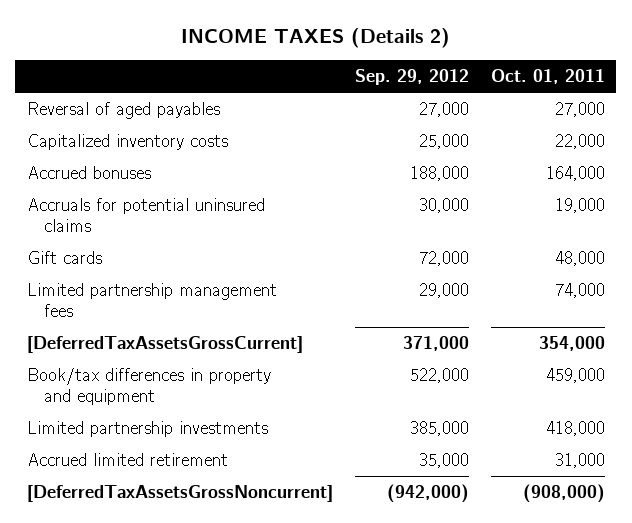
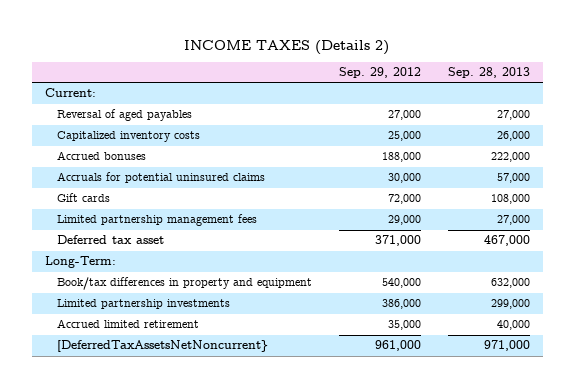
- | Sep. 29, 2012 | Oct. 01, 2011
+ | Sep. 29, 2012 | Sep. 28, 2013
+ Current:
- [DeferredTaxAssetsGrossCurrent] | 371,000 | 354,000
- Book/tax differences in property and equipment | 522,000 | 459,000
- Limited partnership investments | 385,000 | 418,000
+ Deferred tax asset | 371,000 | 467,000
+ Long-Term:
+ Book/tax differences in property and equipment | 540,000 | 632,000
+ Limited partnership investments | 386,000 | 299,000
- [DeferredTaxAssetsGrossNoncurrent] | (942,000) | (908,000)
+ [DeferredTaxAssetsNetNoncurrent} | 961,000 | 971,000

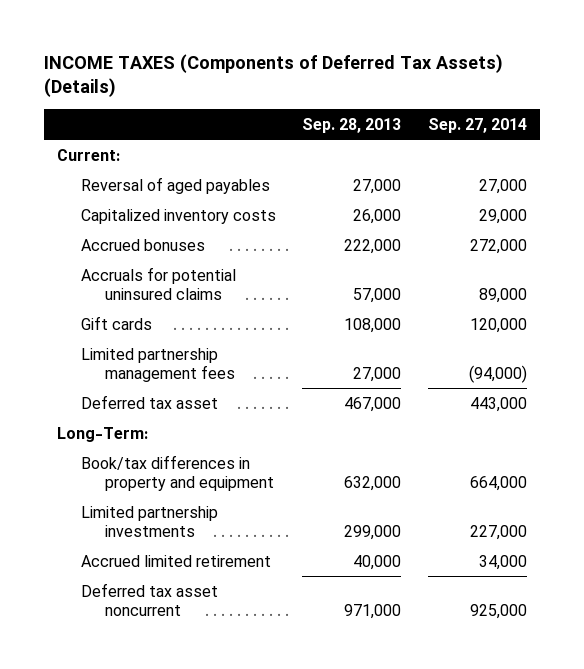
- INCOME TAXES (Details 2)
+ INCOME TAXES (Components of Deferred Tax Assets) (Details)
- | Sep. 29, 2012 | Sep. 28, 2013
+ | Sep. 28, 2013 | Sep. 27, 2014
- [DeferredTaxAssetsNetNoncurrent} | 961,000 | 971,000
+ Deferred tax asset noncurrent | 971,000 | 925,000

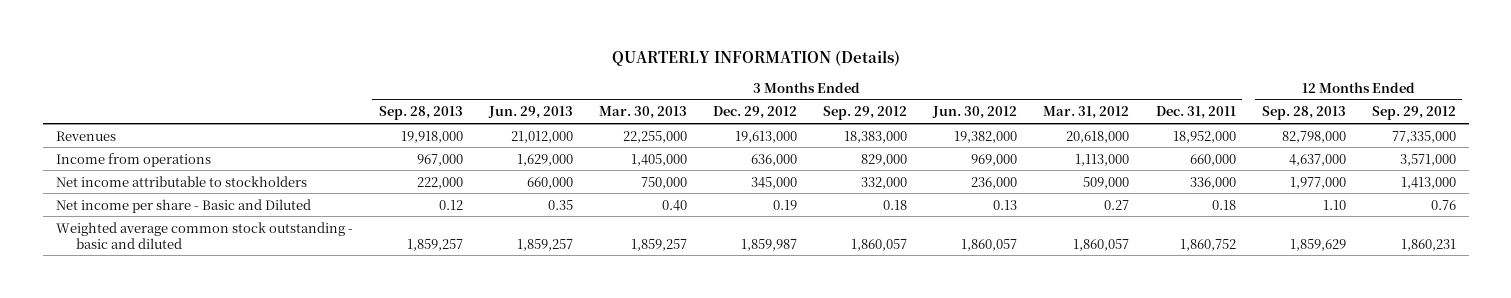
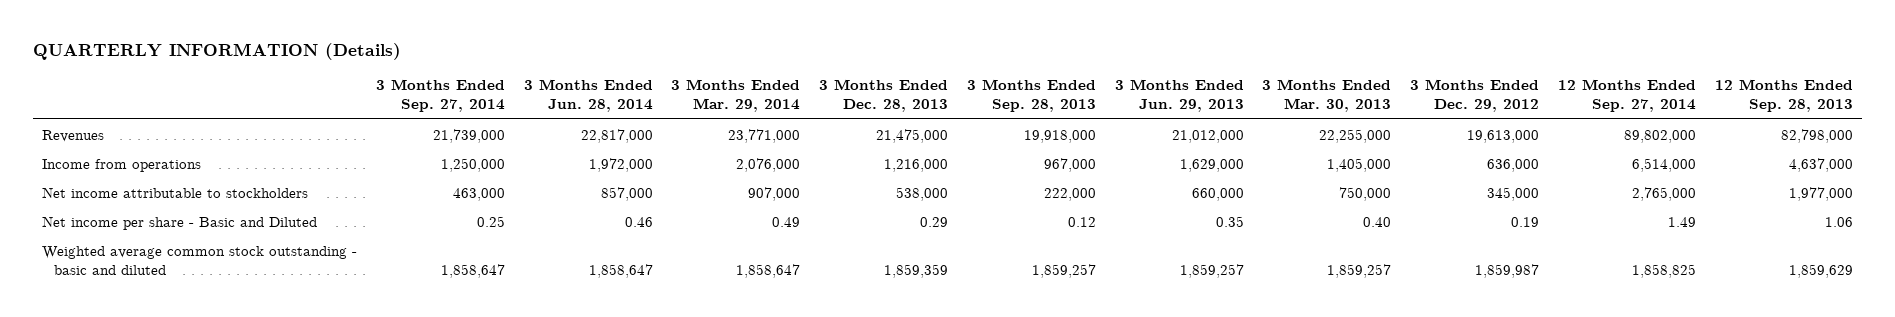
- | 3 Months Ended Sep. 28, 2013 | 3 Months Ended Jun. 29, 2013 | 3 Months Ended Mar. 30, 2013 | 3 Months Ended Dec. 29, 2012 | 3 Months Ended Sep. 29, 2012 | 3 Months Ended Jun. 30, 2012 | 3 Months Ended Mar. 31, 2012 | 3 Months Ended Dec. 31, 2011 | 12 Months Ended Sep. 28, 2013 | 12 Months Ended Sep. 29, 2012
+ | 3 Months Ended Sep. 27, 2014 | 3 Months Ended Jun. 28, 2014 | 3 Months Ended Mar. 29, 2014 | 3 Months Ended Dec. 28, 2013 | 3 Months Ended Sep. 28, 2013 | 3 Months Ended Jun. 29, 2013 | 3 Months Ended Mar. 30, 2013 | 3 Months Ended Dec. 29, 2012 | 12 Months Ended Sep. 27, 2014 | 12 Months Ended Sep. 28, 2013
- Net income per share - Basic and Diluted | 0.12 | 0.35 | 0.40 | 0.19 | 0.18 | 0.13 | 0.27 | 0.18 | 1.10 | 0.76
+ Net income per share - Basic and Diluted | 0.25 | 0.46 | 0.49 | 0.29 | 0.12 | 0.35 | 0.40 | 0.19 | 1.49 | 1.06

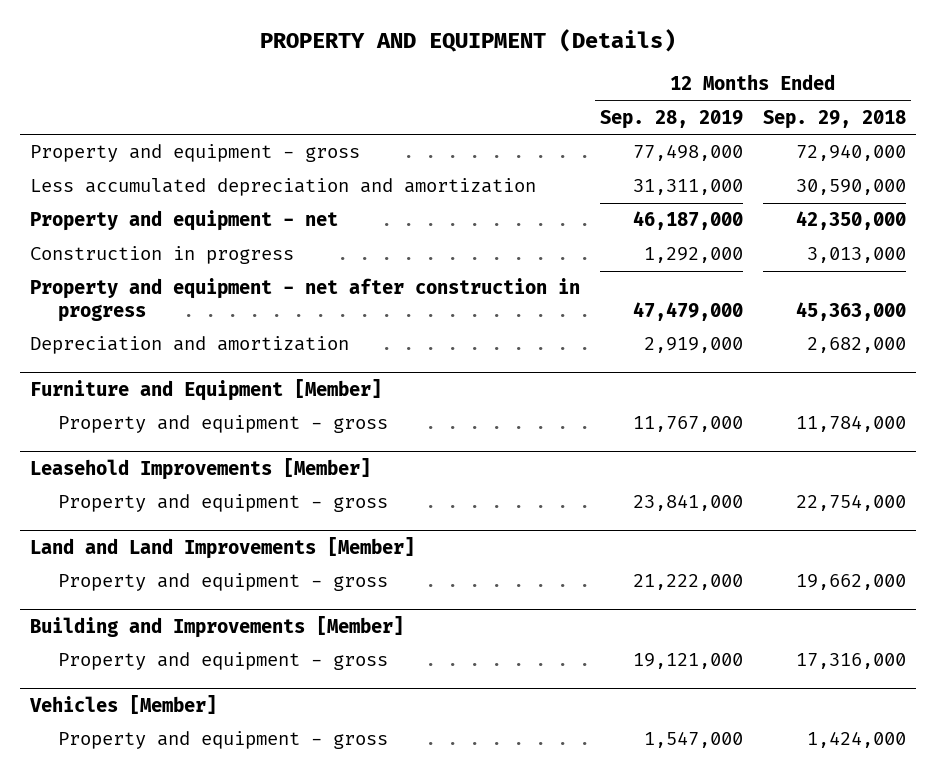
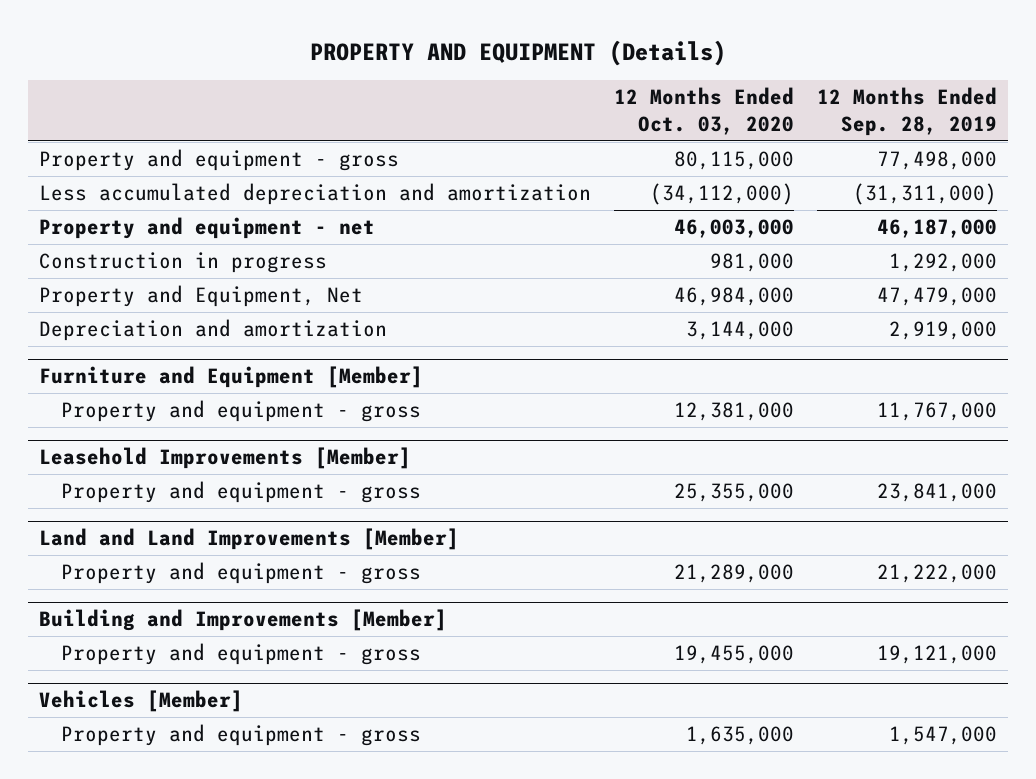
- | 12 Months Ended Sep. 28, 2019 | 12 Months Ended Sep. 29, 2018
+ | 12 Months Ended Oct. 03, 2020 | 12 Months Ended Sep. 28, 2019
- Less accumulated depreciation and amortization | 31,311,000 | 30,590,000
+ Less accumulated depreciation and amortization | (34,112,000) | (31,311,000)
- Property and equipment - net after construction in progress | 47,479,000 | 45,363,000
+ Property and Equipment, Net | 46,984,000 | 47,479,000

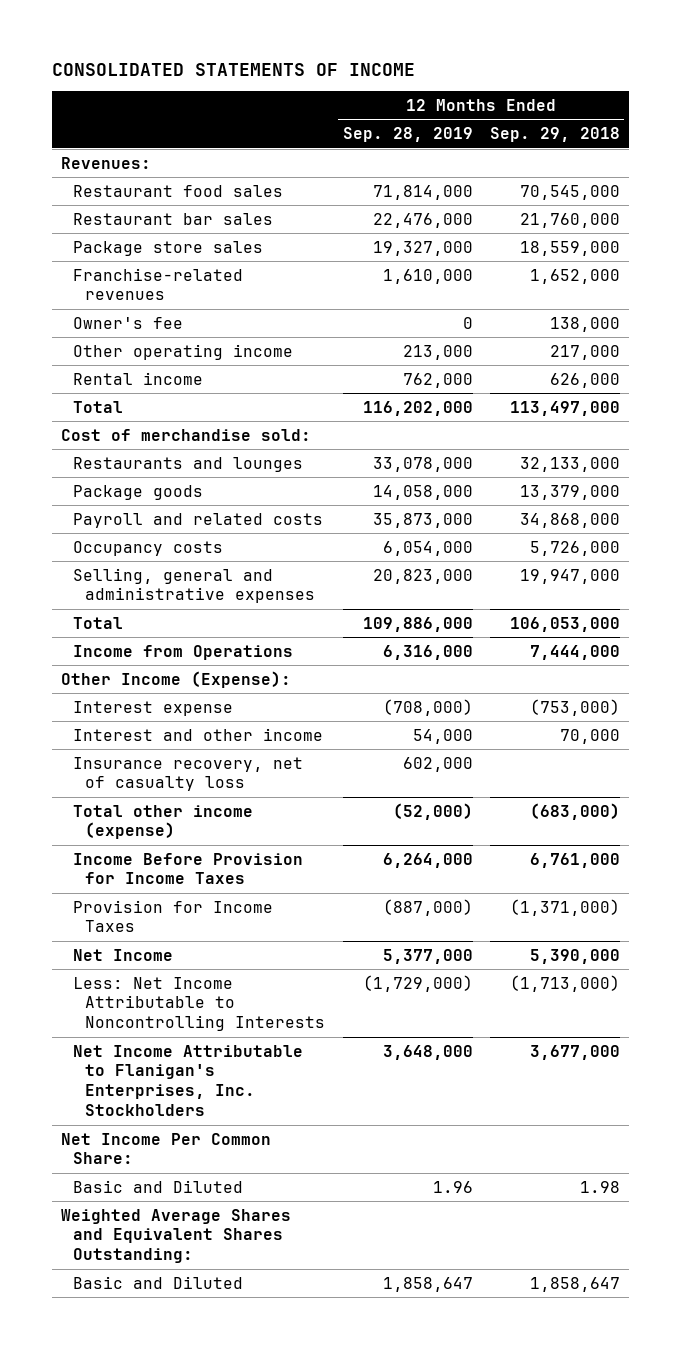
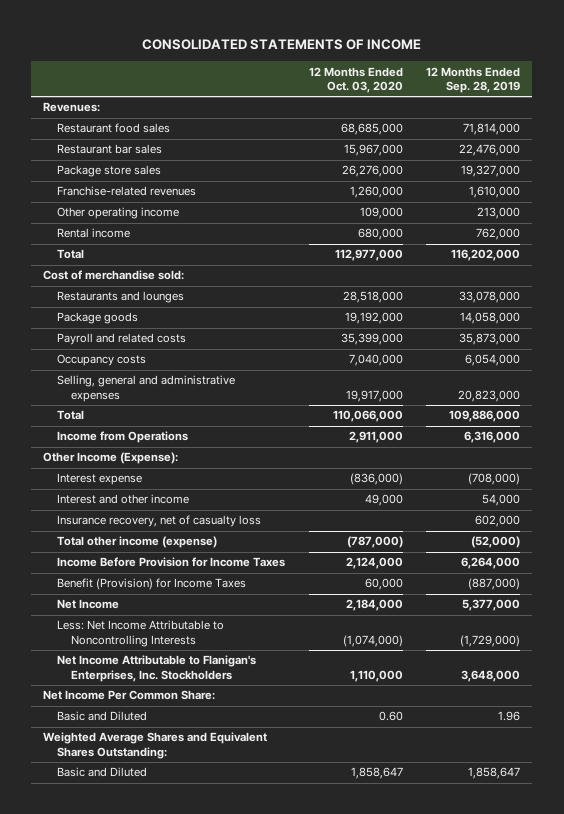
- | 12 Months Ended Sep. 28, 2019 | 12 Months Ended Sep. 29, 2018
+ | 12 Months Ended Oct. 03, 2020 | 12 Months Ended Sep. 28, 2019
- Owner's fee | 0 | 138,000
- Provision for Income Taxes | (887,000) | (1,371,000)
+ Benefit (Provision) for Income Taxes | 60,000 | (887,000)

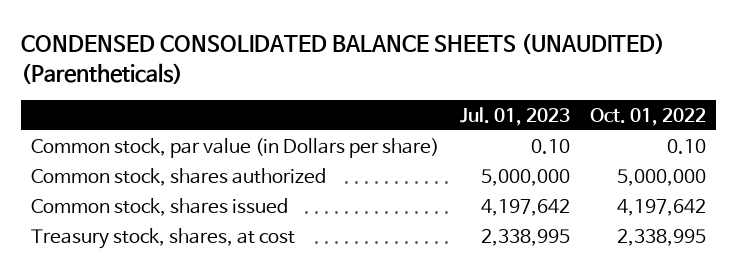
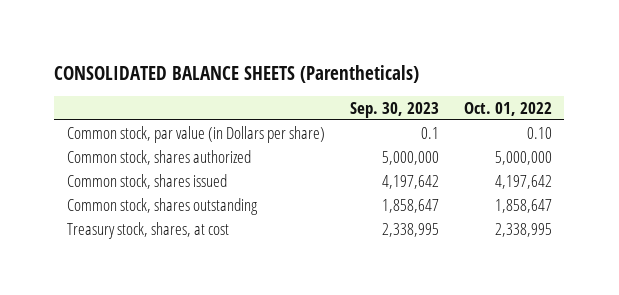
- CONDENSED CONSOLIDATED BALANCE SHEETS (UNAUDITED) (Parentheticals)
+ CONSOLIDATED BALANCE SHEETS (Parentheticals)
- | Jul. 01, 2023 | Oct. 01, 2022
+ | Sep. 30, 2023 | Oct. 01, 2022
+ Common stock, shares outstanding | 1,858,647 | 1,858,647

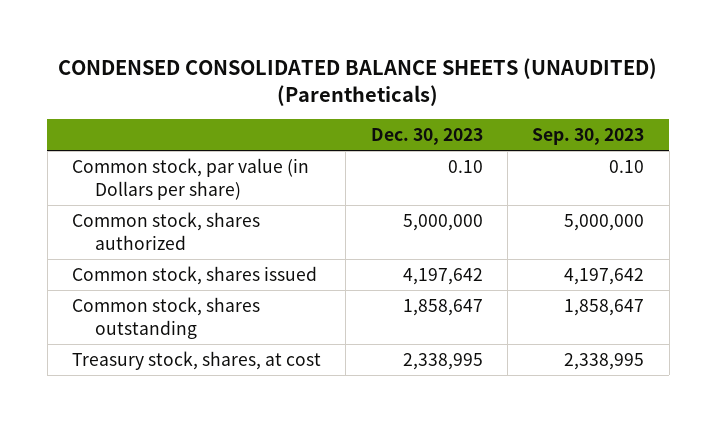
- CONSOLIDATED BALANCE SHEETS (Parentheticals)
+ CONDENSED CONSOLIDATED BALANCE SHEETS (UNAUDITED) (Parentheticals)
- | Sep. 30, 2023 | Oct. 01, 2022
+ | Dec. 30, 2023 | Sep. 30, 2023
- Common stock, par value (in Dollars per share) | 0.1 | 0.10
+ Common stock, par value (in Dollars per share) | 0.10 | 0.10

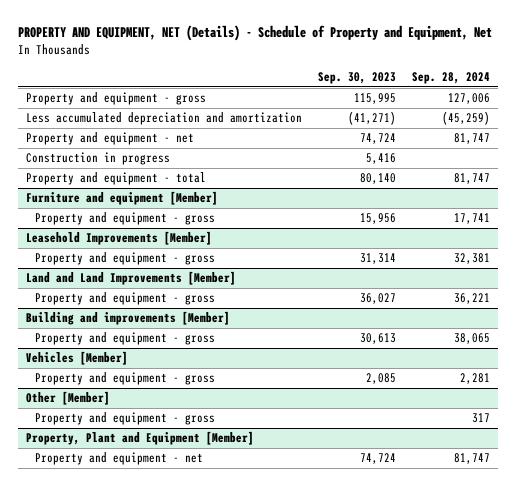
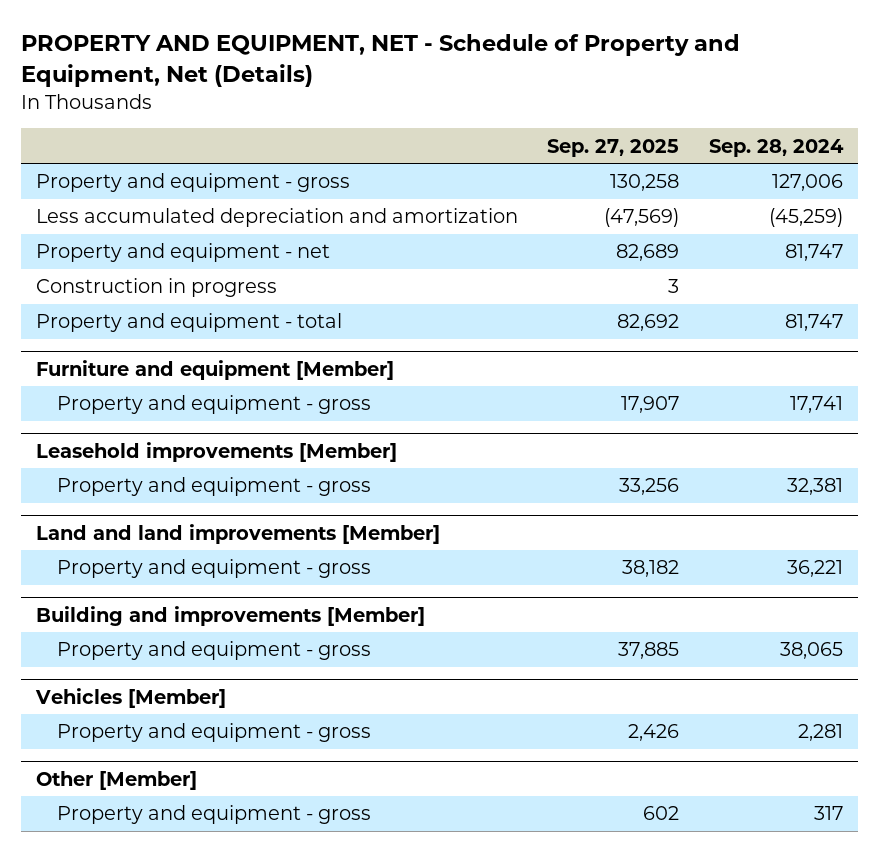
- PROPERTY AND EQUIPMENT, NET (Details) - Schedule of Property and Equipment, Net
+ PROPERTY AND EQUIPMENT, NET - Schedule of Property and Equipment, Net (Details)
- | Sep. 30, 2023 | Sep. 28, 2024
+ | Sep. 27, 2025 | Sep. 28, 2024
- Leasehold Improvements [Member]
+ Leasehold improvements [Member]
- Land and Land Improvements [Member]
+ Land and land improvements [Member]
- Property, Plant and Equipment [Member]
- Property and equipment - net | 74,724 | 81,747

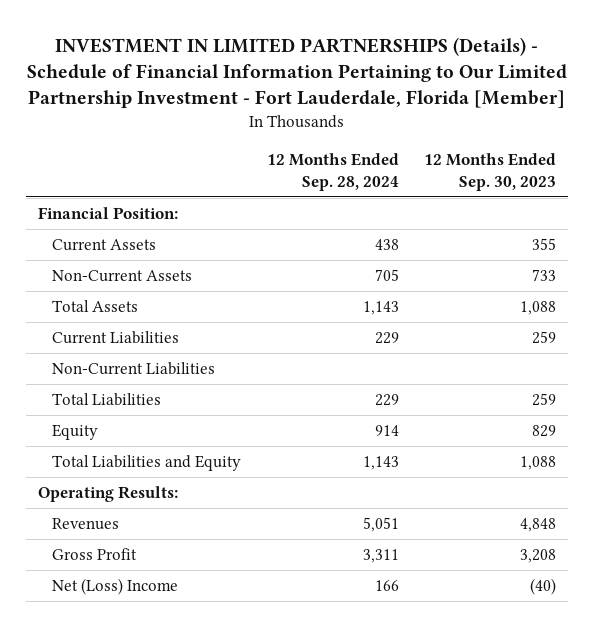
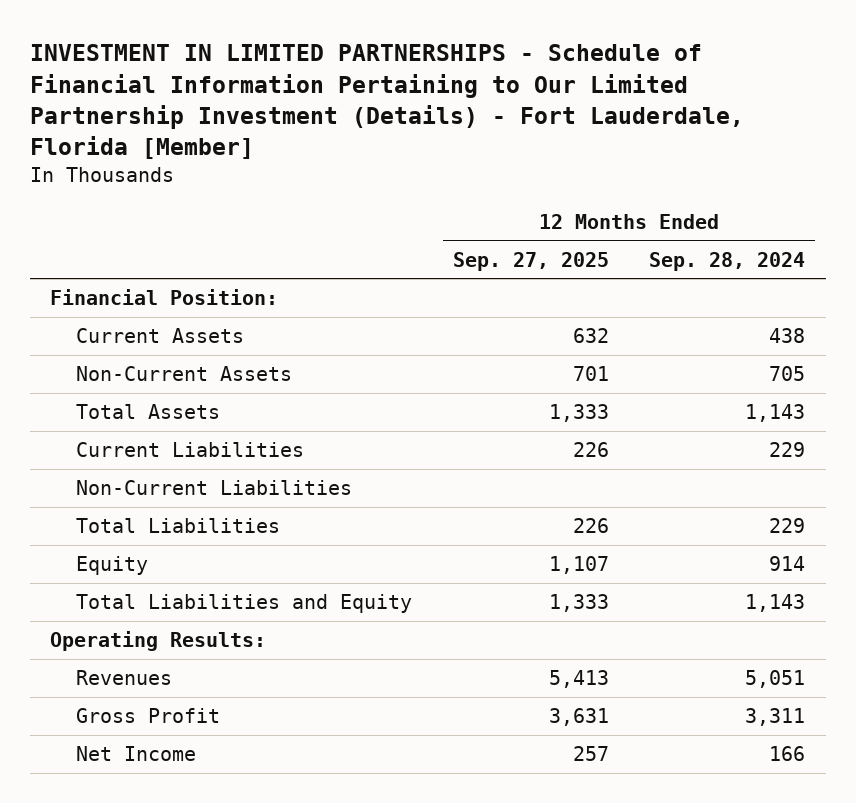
- INVESTMENT IN LIMITED PARTNERSHIPS (Details) - Schedule of Financial Information Pertaining to Our Limited Partnership Investment - Fort Lauderdale, Florida [Member]
+ INVESTMENT IN LIMITED PARTNERSHIPS - Schedule of Financial Information Pertaining to Our Limited Partnership Investment (Details) - Fort Lauderdale, Florida [Member]
- | 12 Months Ended Sep. 28, 2024 | 12 Months Ended Sep. 30, 2023
+ | 12 Months Ended Sep. 27, 2025 | 12 Months Ended Sep. 28, 2024
- Net (Loss) Income | 166 | (40)
+ Net Income | 257 | 166

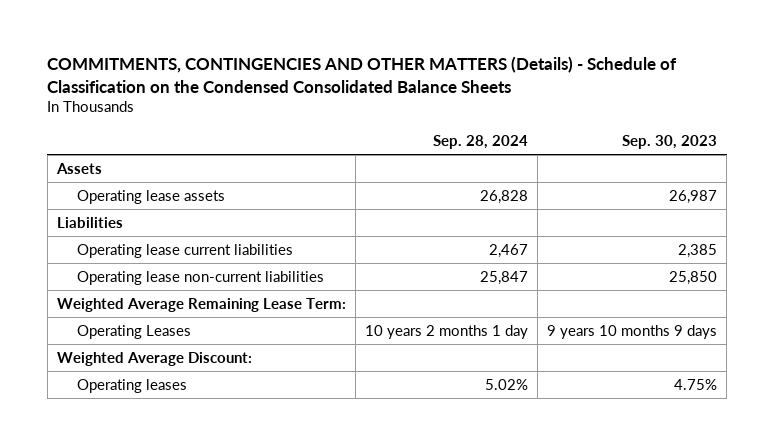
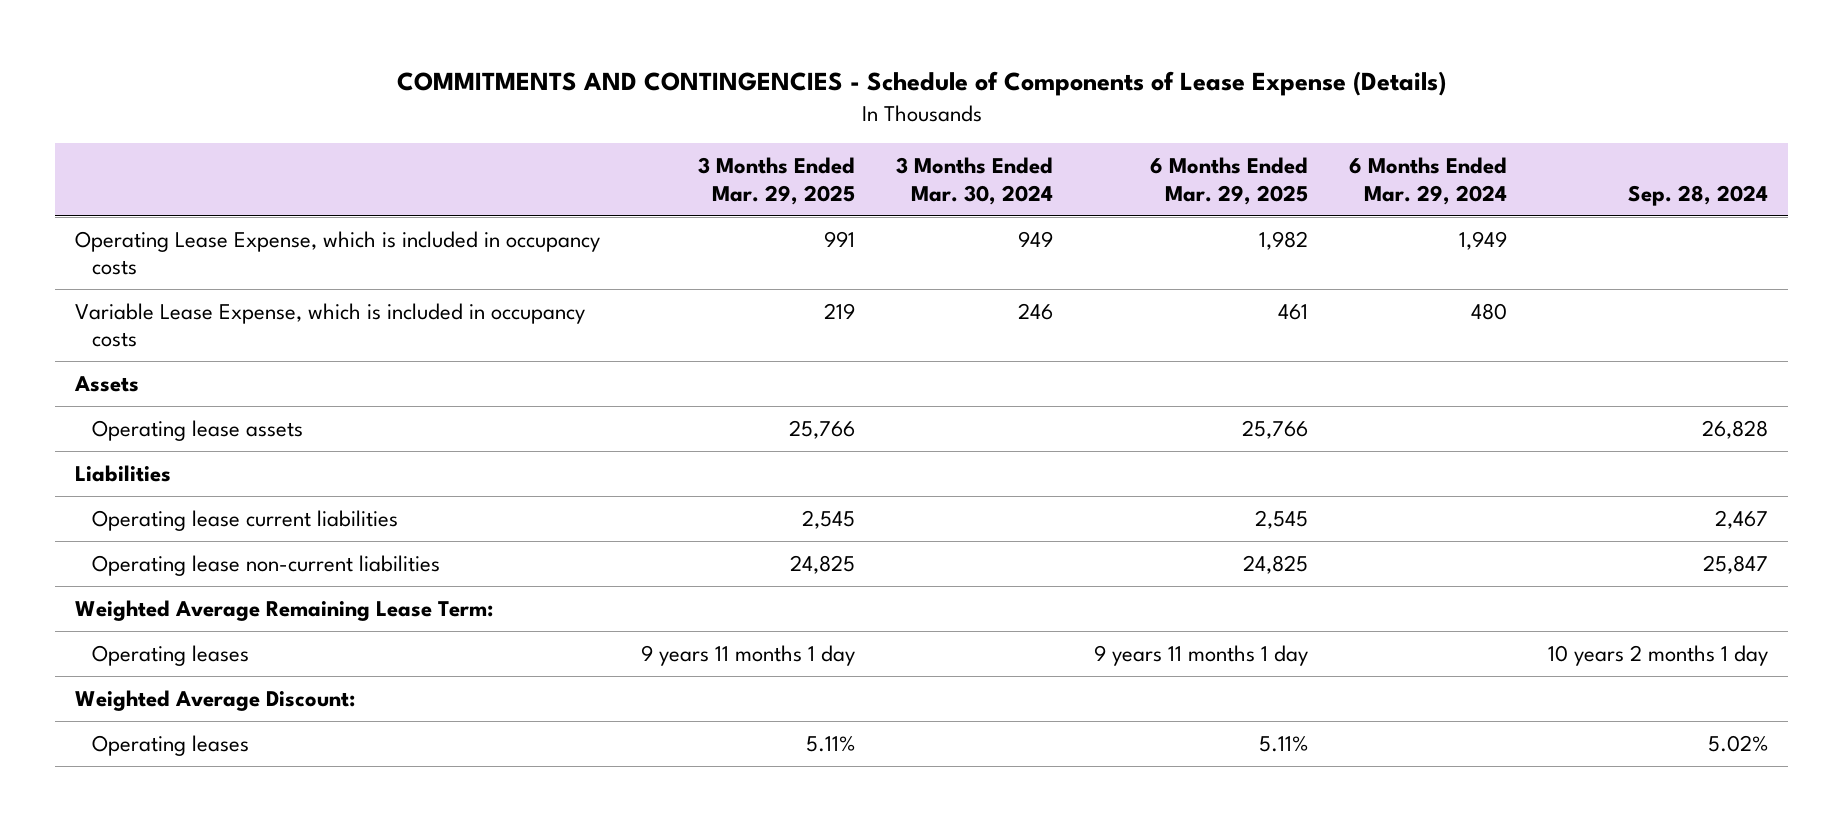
- COMMITMENTS, CONTINGENCIES AND OTHER MATTERS (Details) - Schedule of Classification on the Condensed Consolidated Balance Sheets
+ COMMITMENTS AND CONTINGENCIES - Schedule of Components of Lease Expense (Details)
- | Sep. 28, 2024 | Sep. 30, 2023
+ | 3 Months Ended Mar. 29, 2025 | 3 Months Ended Mar. 30, 2024 | 6 Months Ended Mar. 29, 2025 | 6 Months Ended Mar. 29, 2024 | Sep. 28, 2024
+ Operating Lease Expense, which is included in occupancy costs | 991 | 949 | 1,982 | 1,949 |
+ Variable Lease Expense, which is included in occupancy costs | 219 | 246 | 461 | 480 |
- Operating Leases | 10 years 2 months 1 day | 9 years 10 months 9 days
+ Operating leases | 9 years 11 months 1 day | | 9 years 11 months 1 day | | 10 years 2 months 1 day

